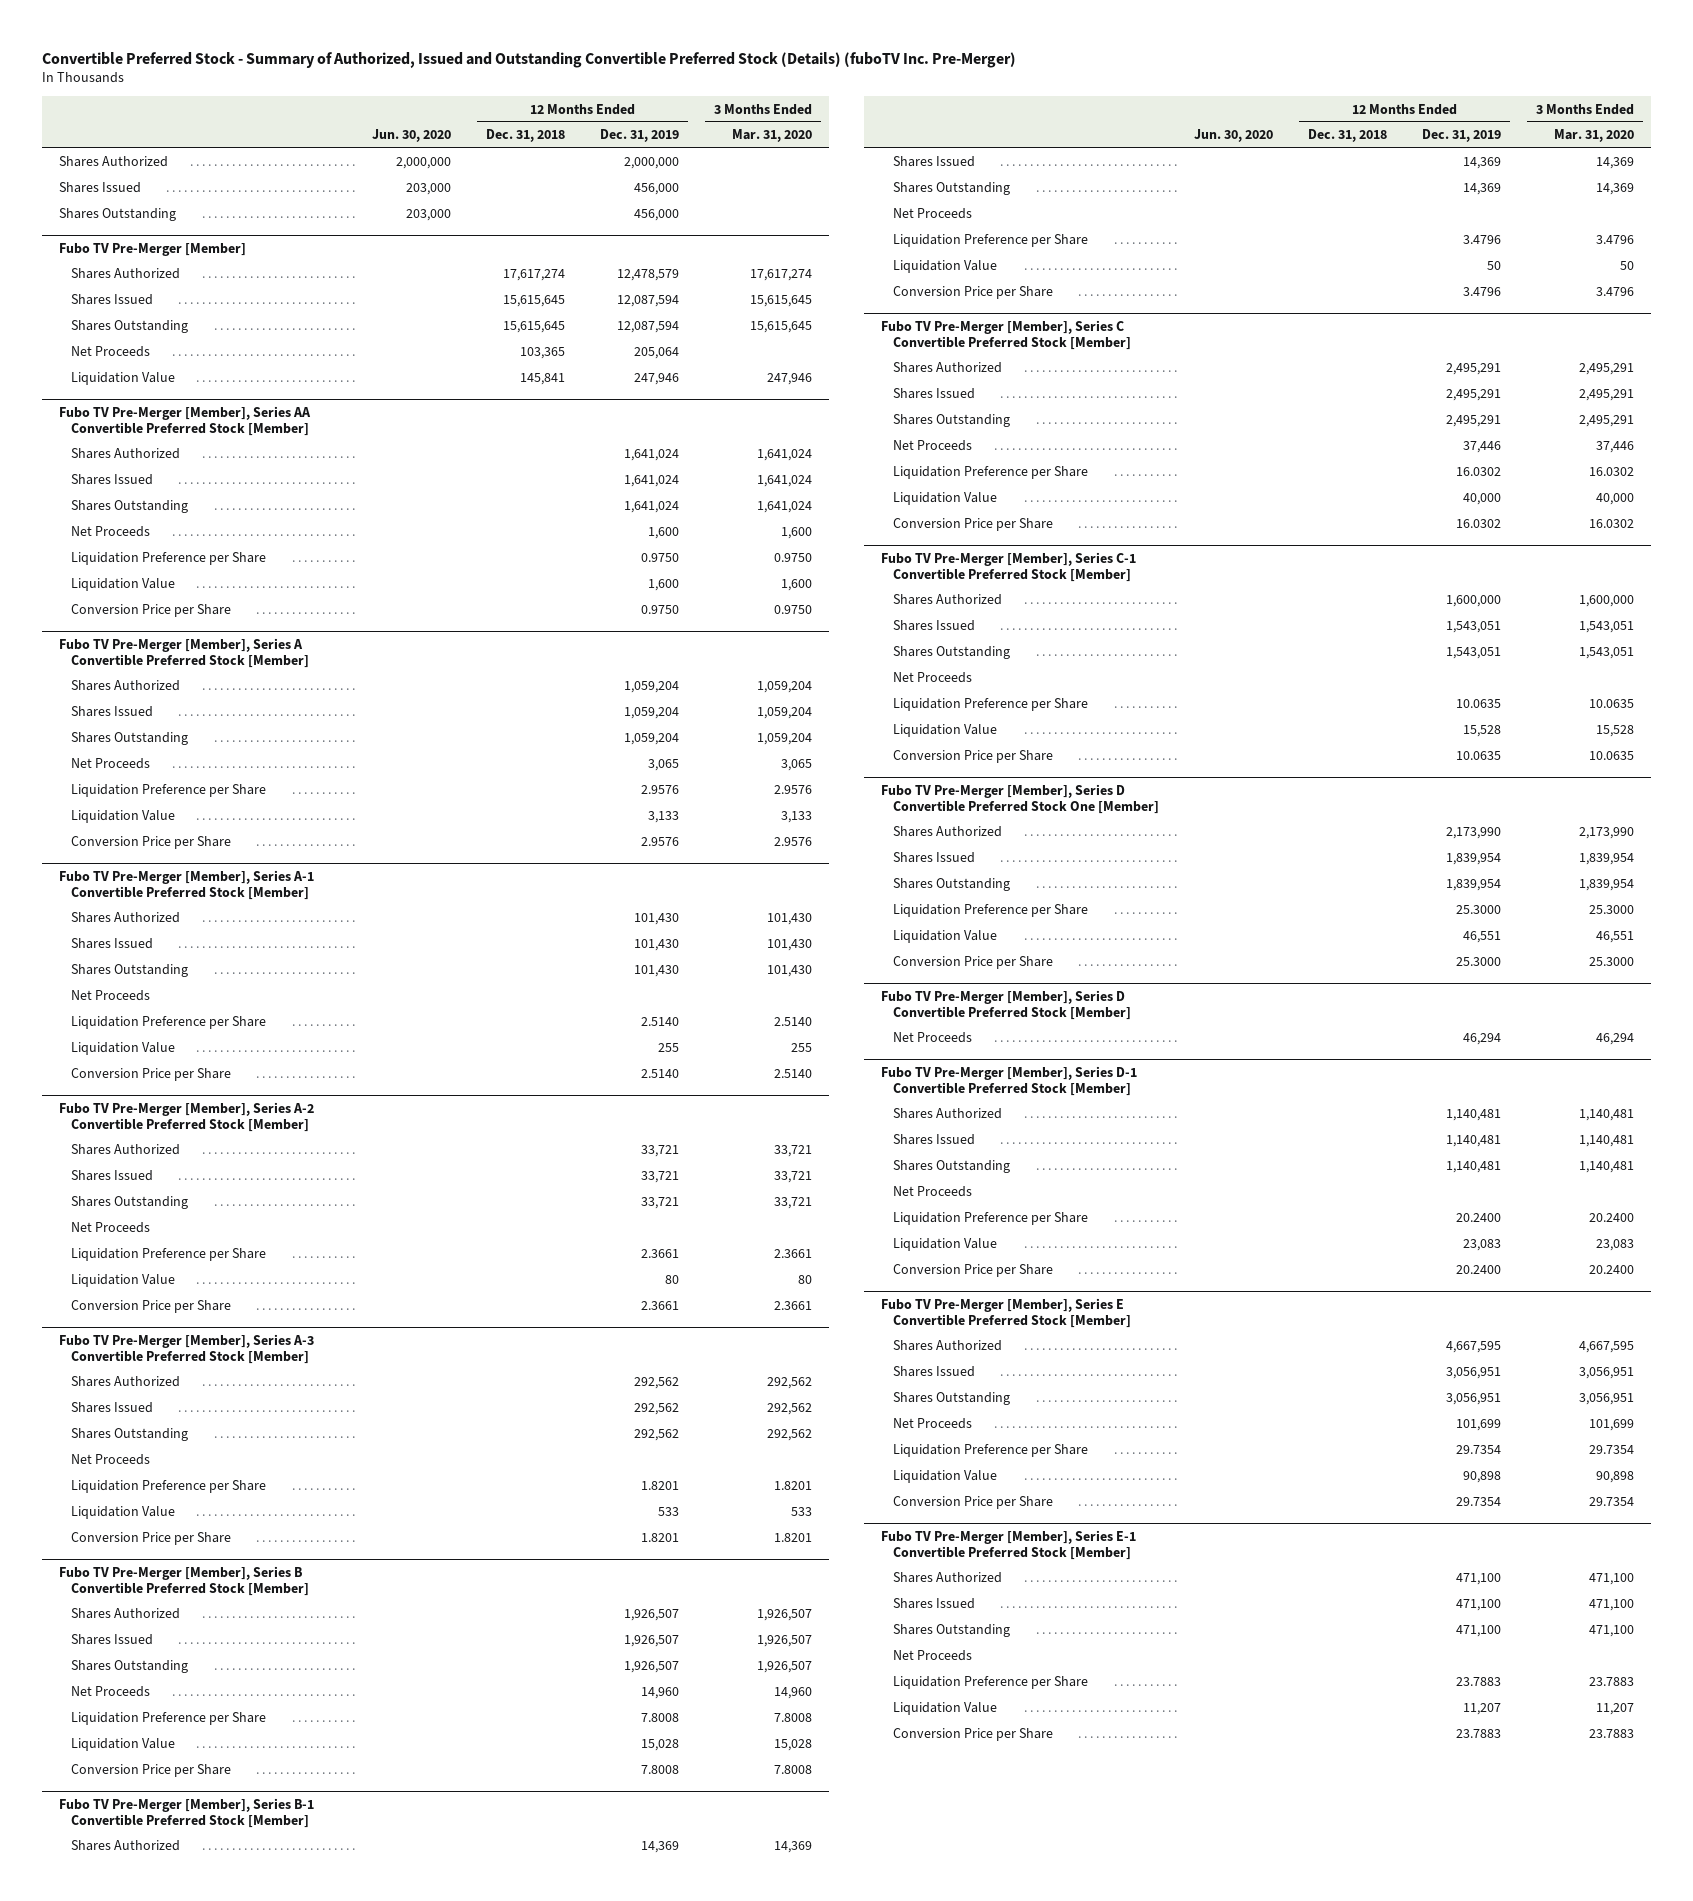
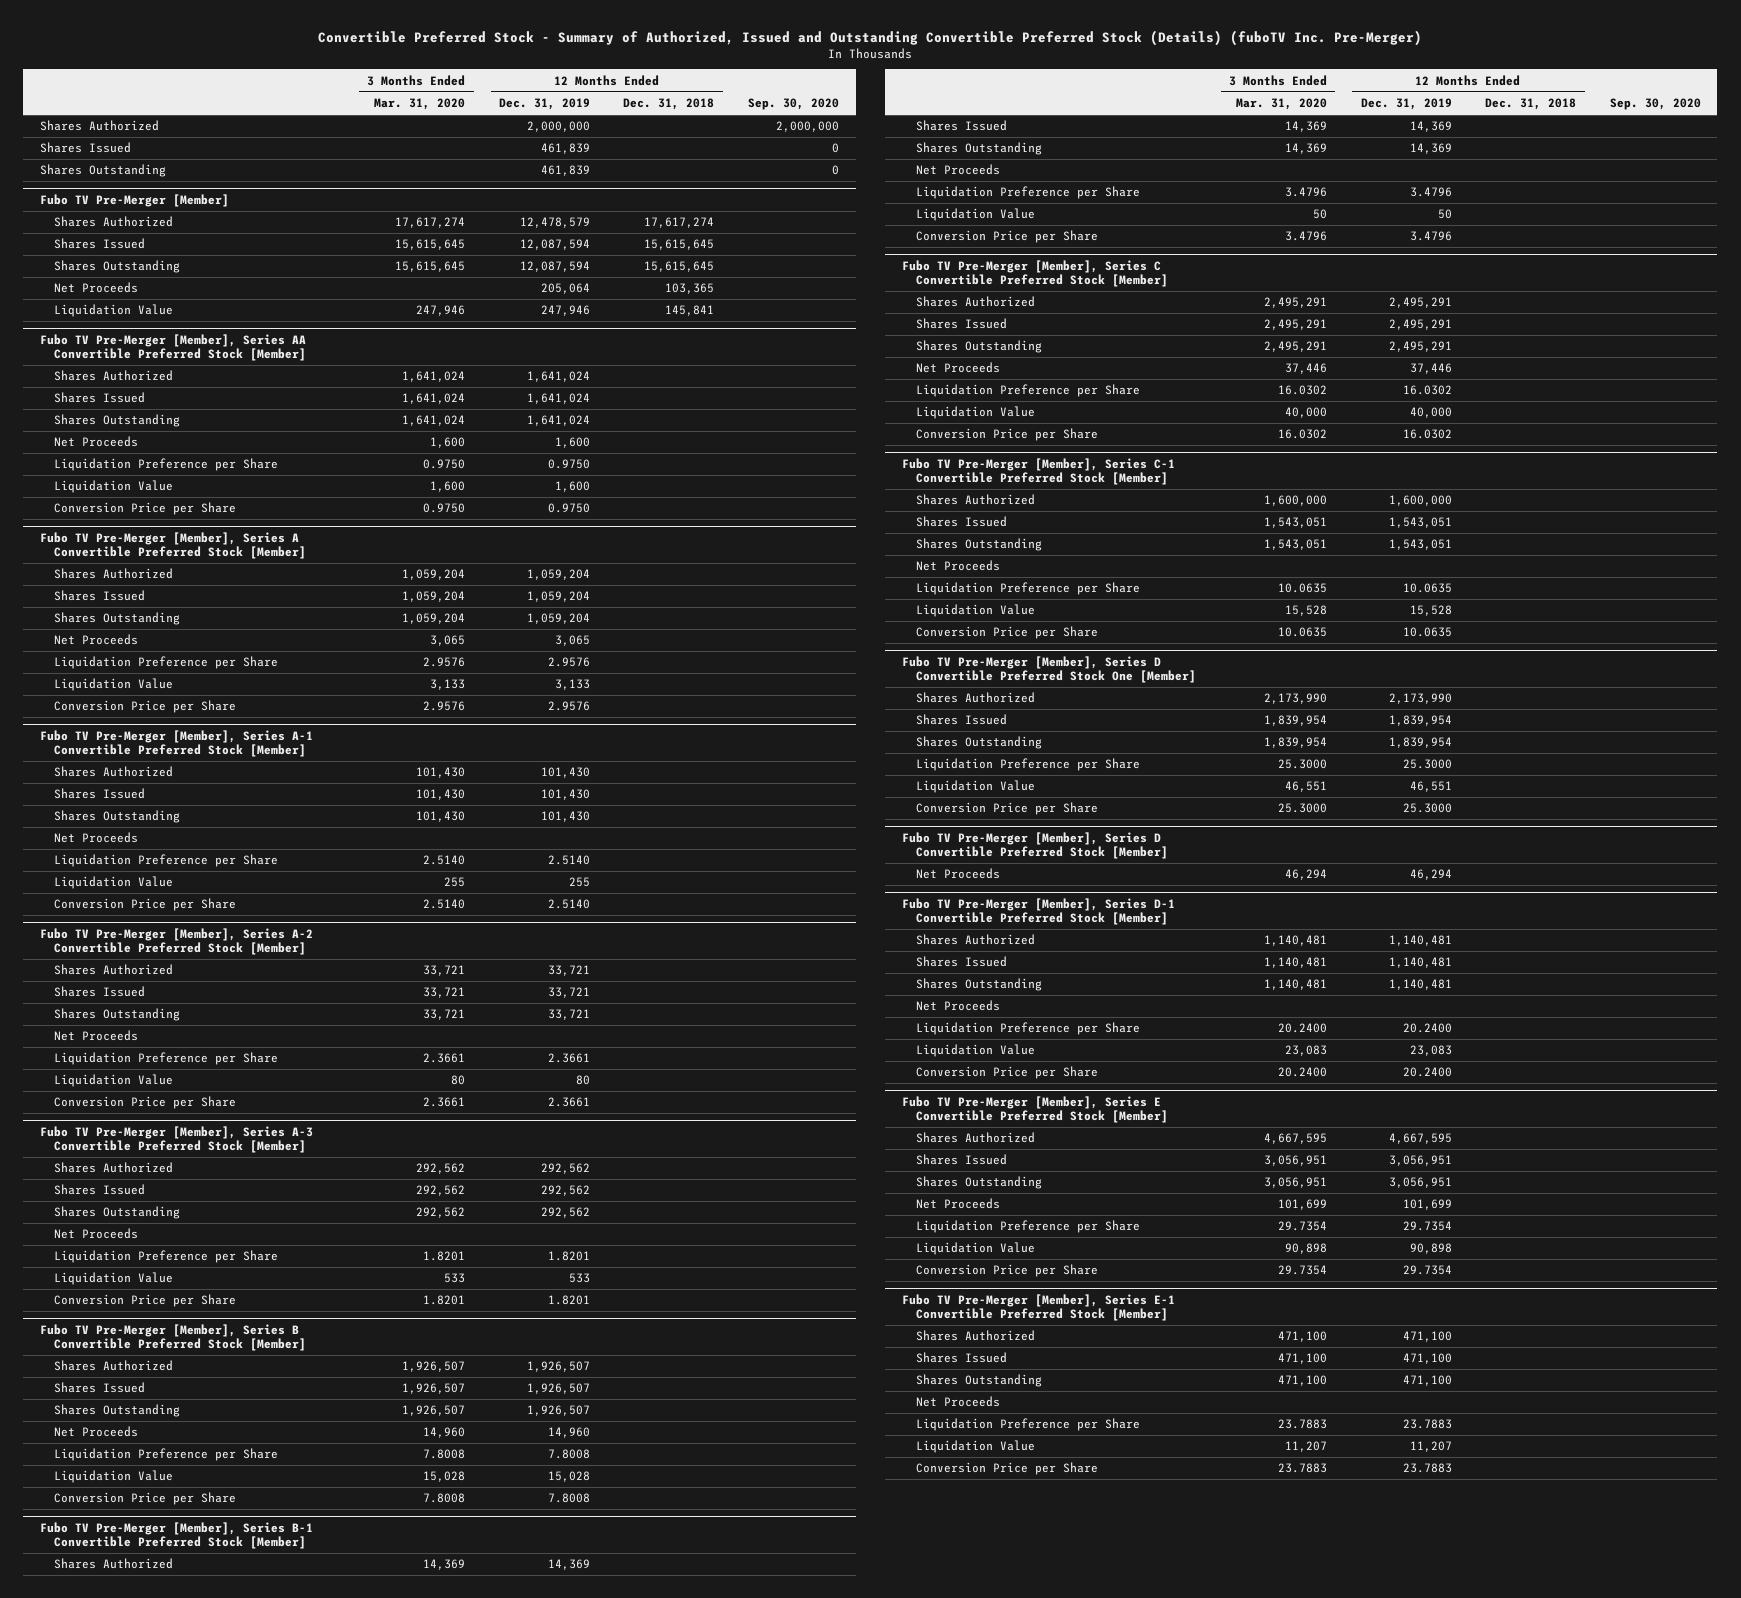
- | Jun. 30, 2020 | 12 Months Ended Dec. 31, 2018 | 12 Months Ended Dec. 31, 2019 | 3 Months Ended Mar. 31, 2020
+ | 3 Months Ended Mar. 31, 2020 | 12 Months Ended Dec. 31, 2019 | 12 Months Ended Dec. 31, 2018 | Sep. 30, 2020
- Shares Issued | 203,000 | | 456,000 |
- Shares Outstanding | 203,000 | | 456,000 |
+ Shares Issued | | 461,839 | | 0
+ Shares Outstanding | | 461,839 | | 0

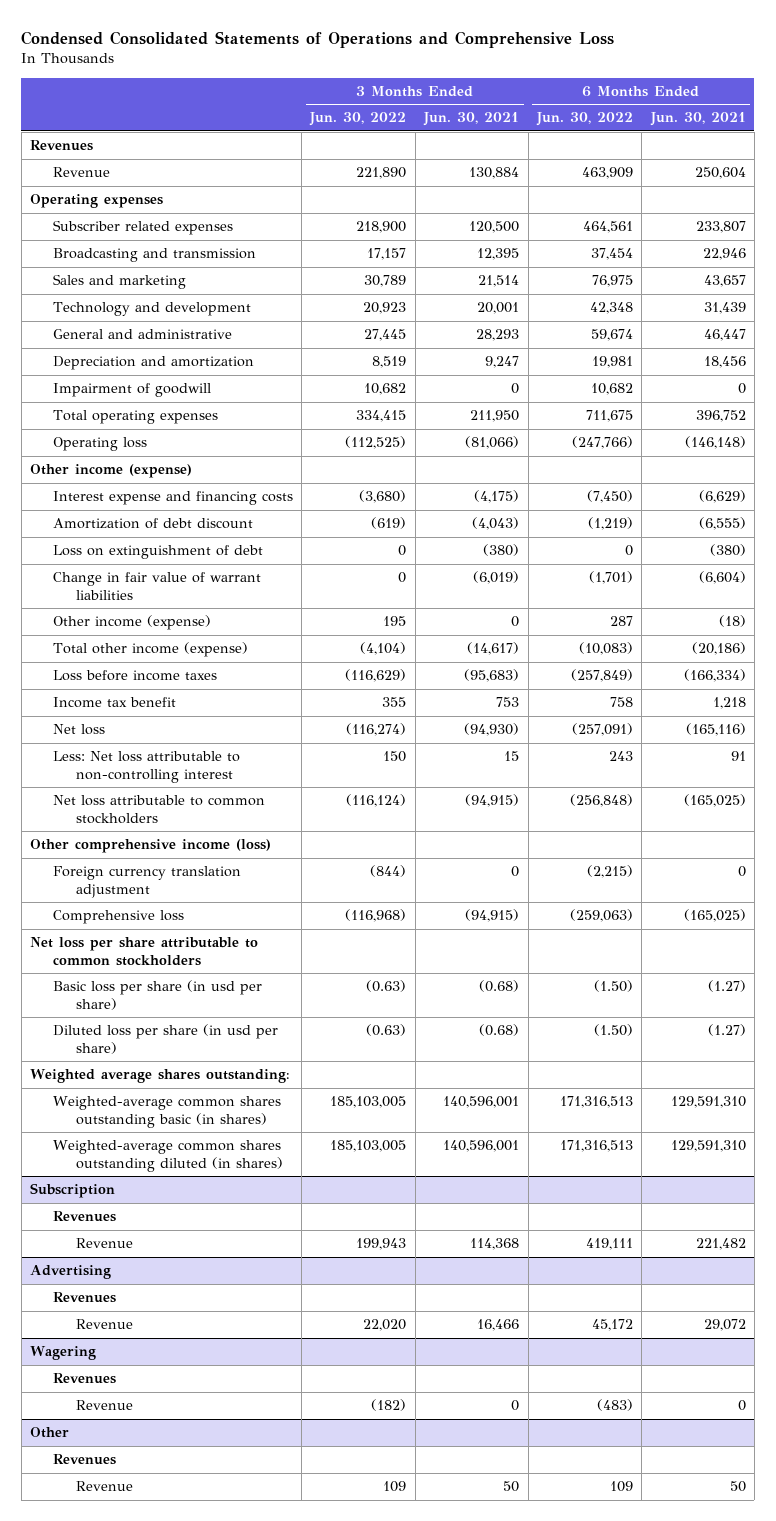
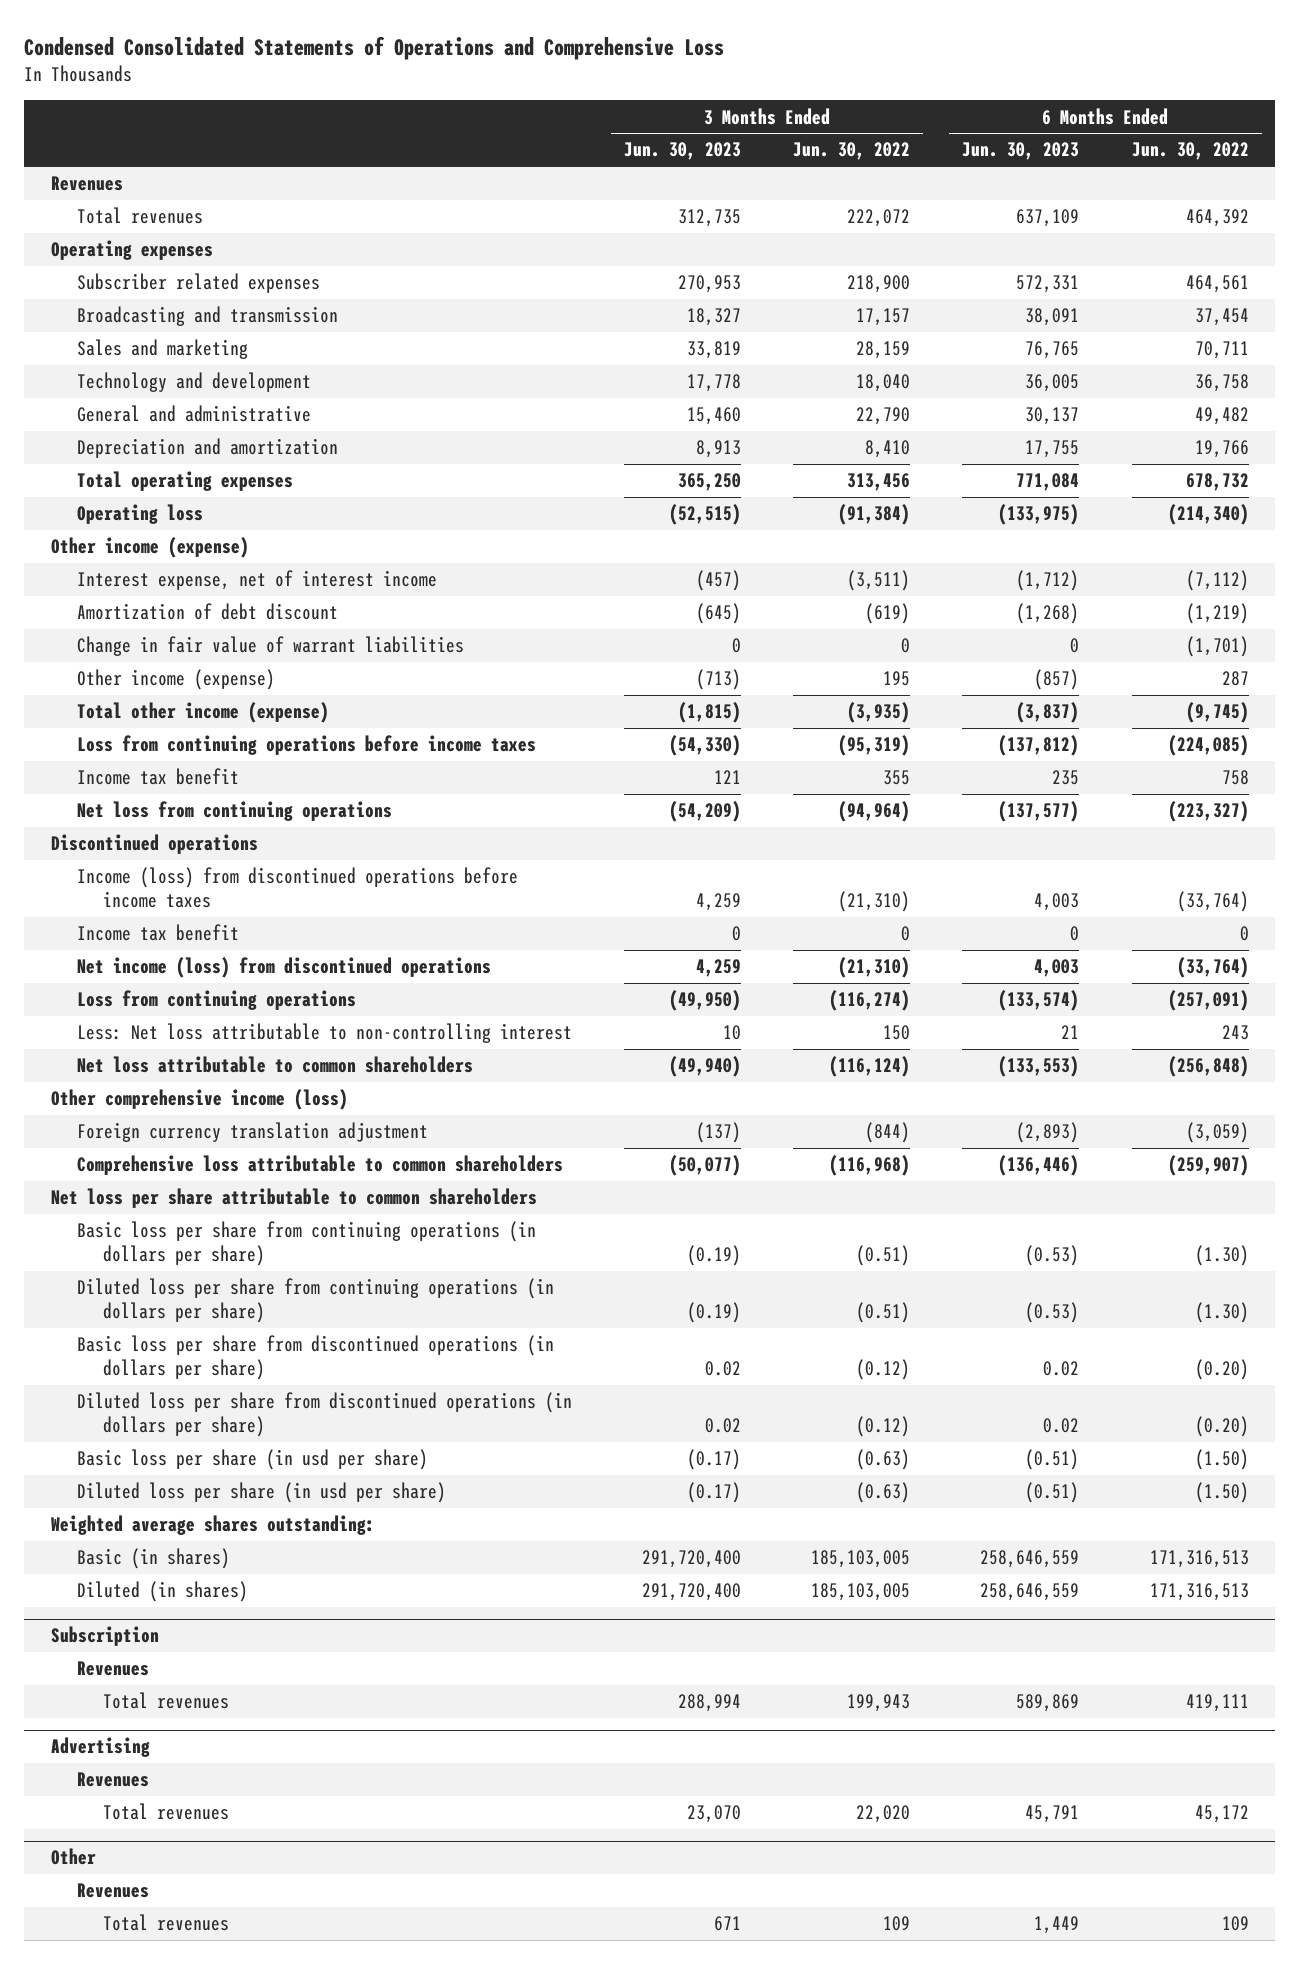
- | 3 Months Ended Jun. 30, 2022 | 3 Months Ended Jun. 30, 2021 | 6 Months Ended Jun. 30, 2022 | 6 Months Ended Jun. 30, 2021
+ | 3 Months Ended Jun. 30, 2023 | 3 Months Ended Jun. 30, 2022 | 6 Months Ended Jun. 30, 2023 | 6 Months Ended Jun. 30, 2022
- Revenue | 221,890 | 130,884 | 463,909 | 250,604
+ Total revenues | 312,735 | 222,072 | 637,109 | 464,392
- Sales and marketing | 30,789 | 21,514 | 76,975 | 43,657
- Technology and development | 20,923 | 20,001 | 42,348 | 31,439
- General and administrative | 27,445 | 28,293 | 59,674 | 46,447
- Depreciation and amortization | 8,519 | 9,247 | 19,981 | 18,456
- Impairment of goodwill | 10,682 | 0 | 10,682 | 0
- Total operating expenses | 334,415 | 211,950 | 711,675 | 396,752
- Operating loss | (112,525) | (81,066) | (247,766) | (146,148)
+ Sales and marketing | 33,819 | 28,159 | 76,765 | 70,711
+ Technology and development | 17,778 | 18,040 | 36,005 | 36,758
+ General and administrative | 15,460 | 22,790 | 30,137 | 49,482
+ Depreciation and amortization | 8,913 | 8,410 | 17,755 | 19,766
+ Total operating expenses | 365,250 | 313,456 | 771,084 | 678,732
+ Operating loss | (52,515) | (91,384) | (133,975) | (214,340)
- Interest expense and financing costs | (3,680) | (4,175) | (7,450) | (6,629)
+ Interest expense, net of interest income | (457) | (3,511) | (1,712) | (7,112)
- Loss on extinguishment of debt | 0 | (380) | 0 | (380)
- Total other income (expense) | (4,104) | (14,617) | (10,083) | (20,186)
- Loss before income taxes | (116,629) | (95,683) | (257,849) | (166,334)
+ Total other income (expense) | (1,815) | (3,935) | (3,837) | (9,745)
+ Loss from continuing operations before income taxes | (54,330) | (95,319) | (137,812) | (224,085)
- Net loss | (116,274) | (94,930) | (257,091) | (165,116)
+ Net loss from continuing operations | (54,209) | (94,964) | (137,577) | (223,327)
+ Discontinued operations
+ Income (loss) from discontinued operations before income taxes | 4,259 | (21,310) | 4,003 | (33,764)
+ Income tax benefit | 0 | 0 | 0 | 0
+ Net income (loss) from discontinued operations | 4,259 | (21,310) | 4,003 | (33,764)
+ Loss from continuing operations | (49,950) | (116,274) | (133,574) | (257,091)
- Net loss attributable to common stockholders | (116,124) | (94,915) | (256,848) | (165,025)
+ Net loss attributable to common shareholders | (49,940) | (116,124) | (133,553) | (256,848)
- Foreign currency translation adjustment | (844) | 0 | (2,215) | 0
- Comprehensive loss | (116,968) | (94,915) | (259,063) | (165,025)
- Net loss per share attributable to common stockholders
+ Foreign currency translation adjustment | (137) | (844) | (2,893) | (3,059)
+ Comprehensive loss attributable to common shareholders | (50,077) | (116,968) | (136,446) | (259,907)
+ Net loss per share attributable to common shareholders
+ Basic loss per share from continuing operations (in dollars per share) | (0.19) | (0.51) | (0.53) | (1.30)
+ Diluted loss per share from continuing operations (in dollars per share) | (0.19) | (0.51) | (0.53) | (1.30)
+ Basic loss per share from discontinued operations (in dollars per share) | 0.02 | (0.12) | 0.02 | (0.20)
+ Diluted loss per share from discontinued operations (in dollars per share) | 0.02 | (0.12) | 0.02 | (0.20)
- Weighted-average common shares outstanding basic (in shares) | 185,103,005 | 140,596,001 | 171,316,513 | 129,591,310
- Weighted-average common shares outstanding diluted (in shares) | 185,103,005 | 140,596,001 | 171,316,513 | 129,591,310
+ Basic (in shares) | 291,720,400 | 185,103,005 | 258,646,559 | 171,316,513
+ Diluted (in shares) | 291,720,400 | 185,103,005 | 258,646,559 | 171,316,513
@ Subscription
- Revenue | 199,943 | 114,368 | 419,111 | 221,482
+ Total revenues | 288,994 | 199,943 | 589,869 | 419,111
@ Advertising
- Revenue | 22,020 | 16,466 | 45,172 | 29,072
- Wagering
- Revenues
- Revenue | (182) | 0 | (483) | 0
@ Advertising
+ Total revenues | 23,070 | 22,020 | 45,791 | 45,172
@ Other
- Revenue | 109 | 50 | 109 | 50
+ Total revenues | 671 | 109 | 1,449 | 109

